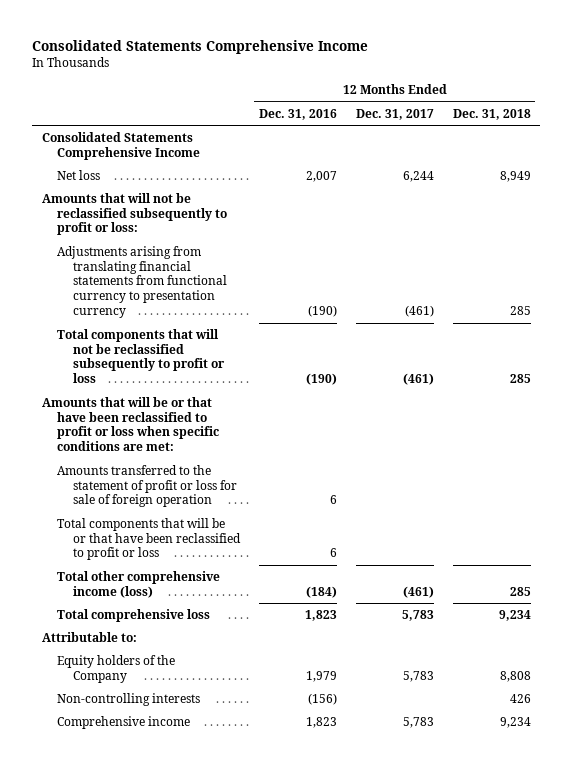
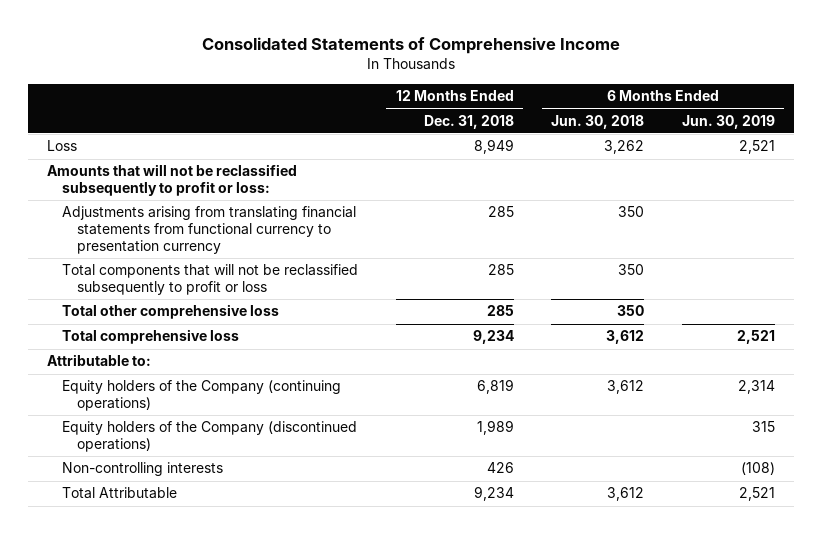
- Consolidated Statements Comprehensive Income
+ Consolidated Statements of Comprehensive Income
- | 12 Months Ended Dec. 31, 2016 | 12 Months Ended Dec. 31, 2017 | 12 Months Ended Dec. 31, 2018
+ | 12 Months Ended Dec. 31, 2018 | 6 Months Ended Jun. 30, 2018 | 6 Months Ended Jun. 30, 2019
- Consolidated Statements Comprehensive Income
- Net loss | 2,007 | 6,244 | 8,949
+ Loss | 8,949 | 3,262 | 2,521
- Amounts that will be or that have been reclassified to profit or loss when specific conditions are met:
- Amounts transferred to the statement of profit or loss for sale of foreign operation | 6 | |
- Total components that will be or that have been reclassified to profit or loss | 6 | |
- Total other comprehensive income (loss) | (184) | (461) | 285
+ Total other comprehensive loss | 285 | 350 |
- Equity holders of the Company | 1,979 | 5,783 | 8,808
+ Equity holders of the Company (continuing operations) | 6,819 | 3,612 | 2,314
+ Equity holders of the Company (discontinued operations) | 1,989 | | 315
- Comprehensive income | 1,823 | 5,783 | 9,234
+ Total Attributable | 9,234 | 3,612 | 2,521

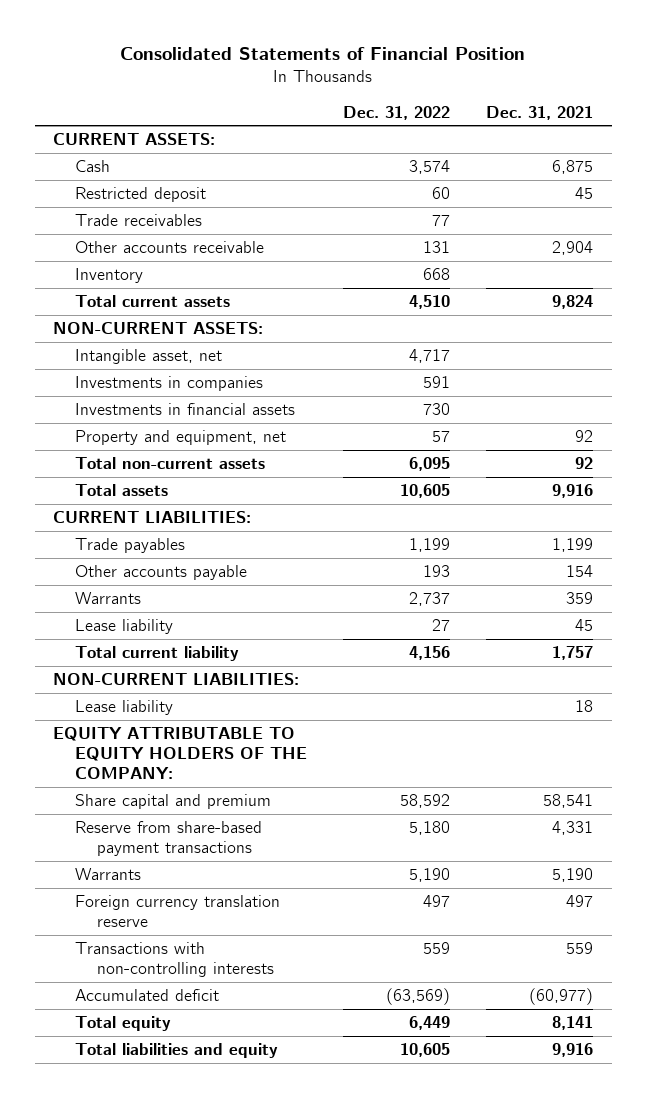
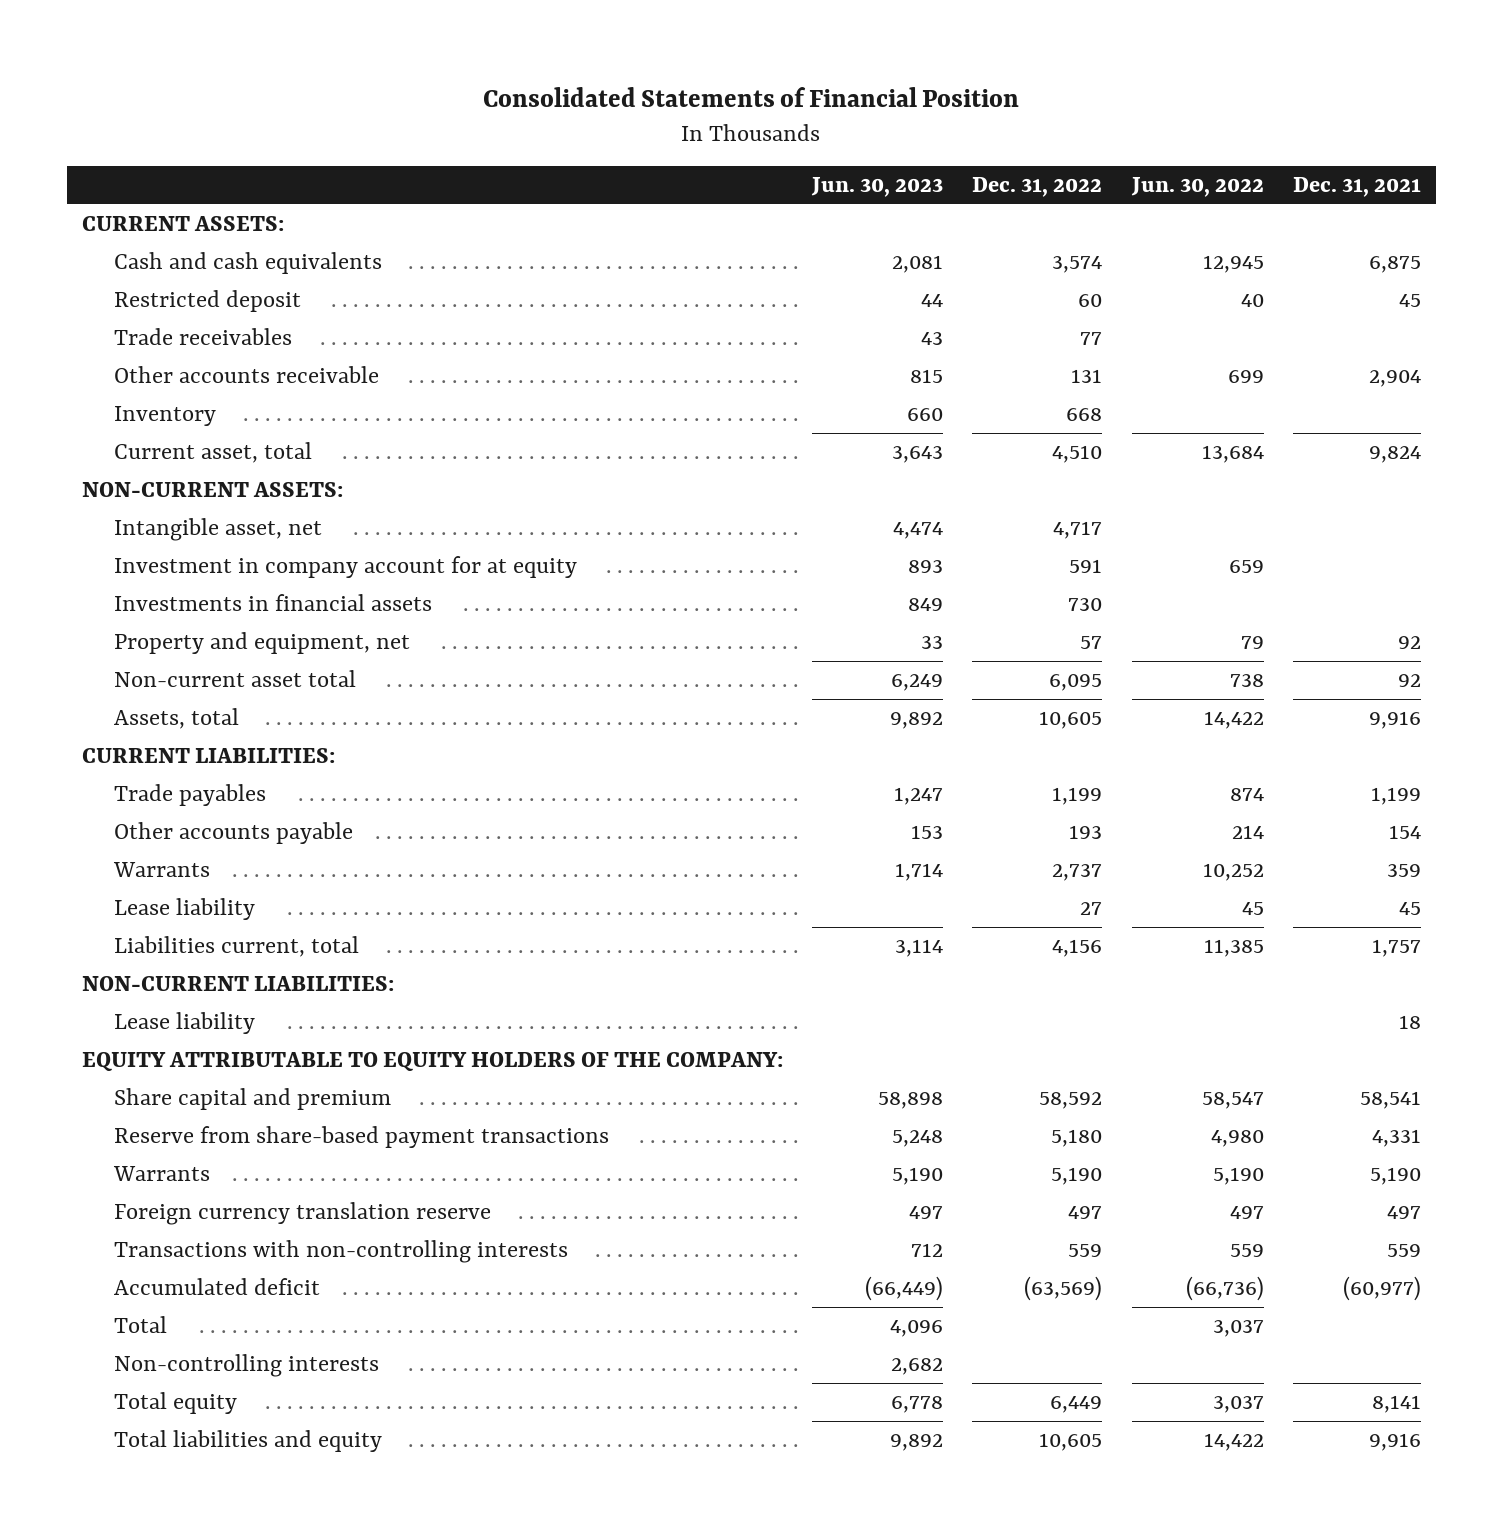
- | Dec. 31, 2022 | Dec. 31, 2021
+ | Jun. 30, 2023 | Dec. 31, 2022 | Jun. 30, 2022 | Dec. 31, 2021
- Cash | 3,574 | 6,875
+ Cash and cash equivalents | 2,081 | 3,574 | 12,945 | 6,875
- Total current assets | 4,510 | 9,824
+ Current asset, total | 3,643 | 4,510 | 13,684 | 9,824
- Investments in companies | 591 |
+ Investment in company account for at equity | 893 | 591 | 659 |
- Total non-current assets | 6,095 | 92
- Total assets | 10,605 | 9,916
+ Non-current asset total | 6,249 | 6,095 | 738 | 92
+ Assets, total | 9,892 | 10,605 | 14,422 | 9,916
- Total current liability | 4,156 | 1,757
+ Liabilities current, total | 3,114 | 4,156 | 11,385 | 1,757
+ Total | 4,096 | | 3,037 |
+ Non-controlling interests | 2,682 | | |

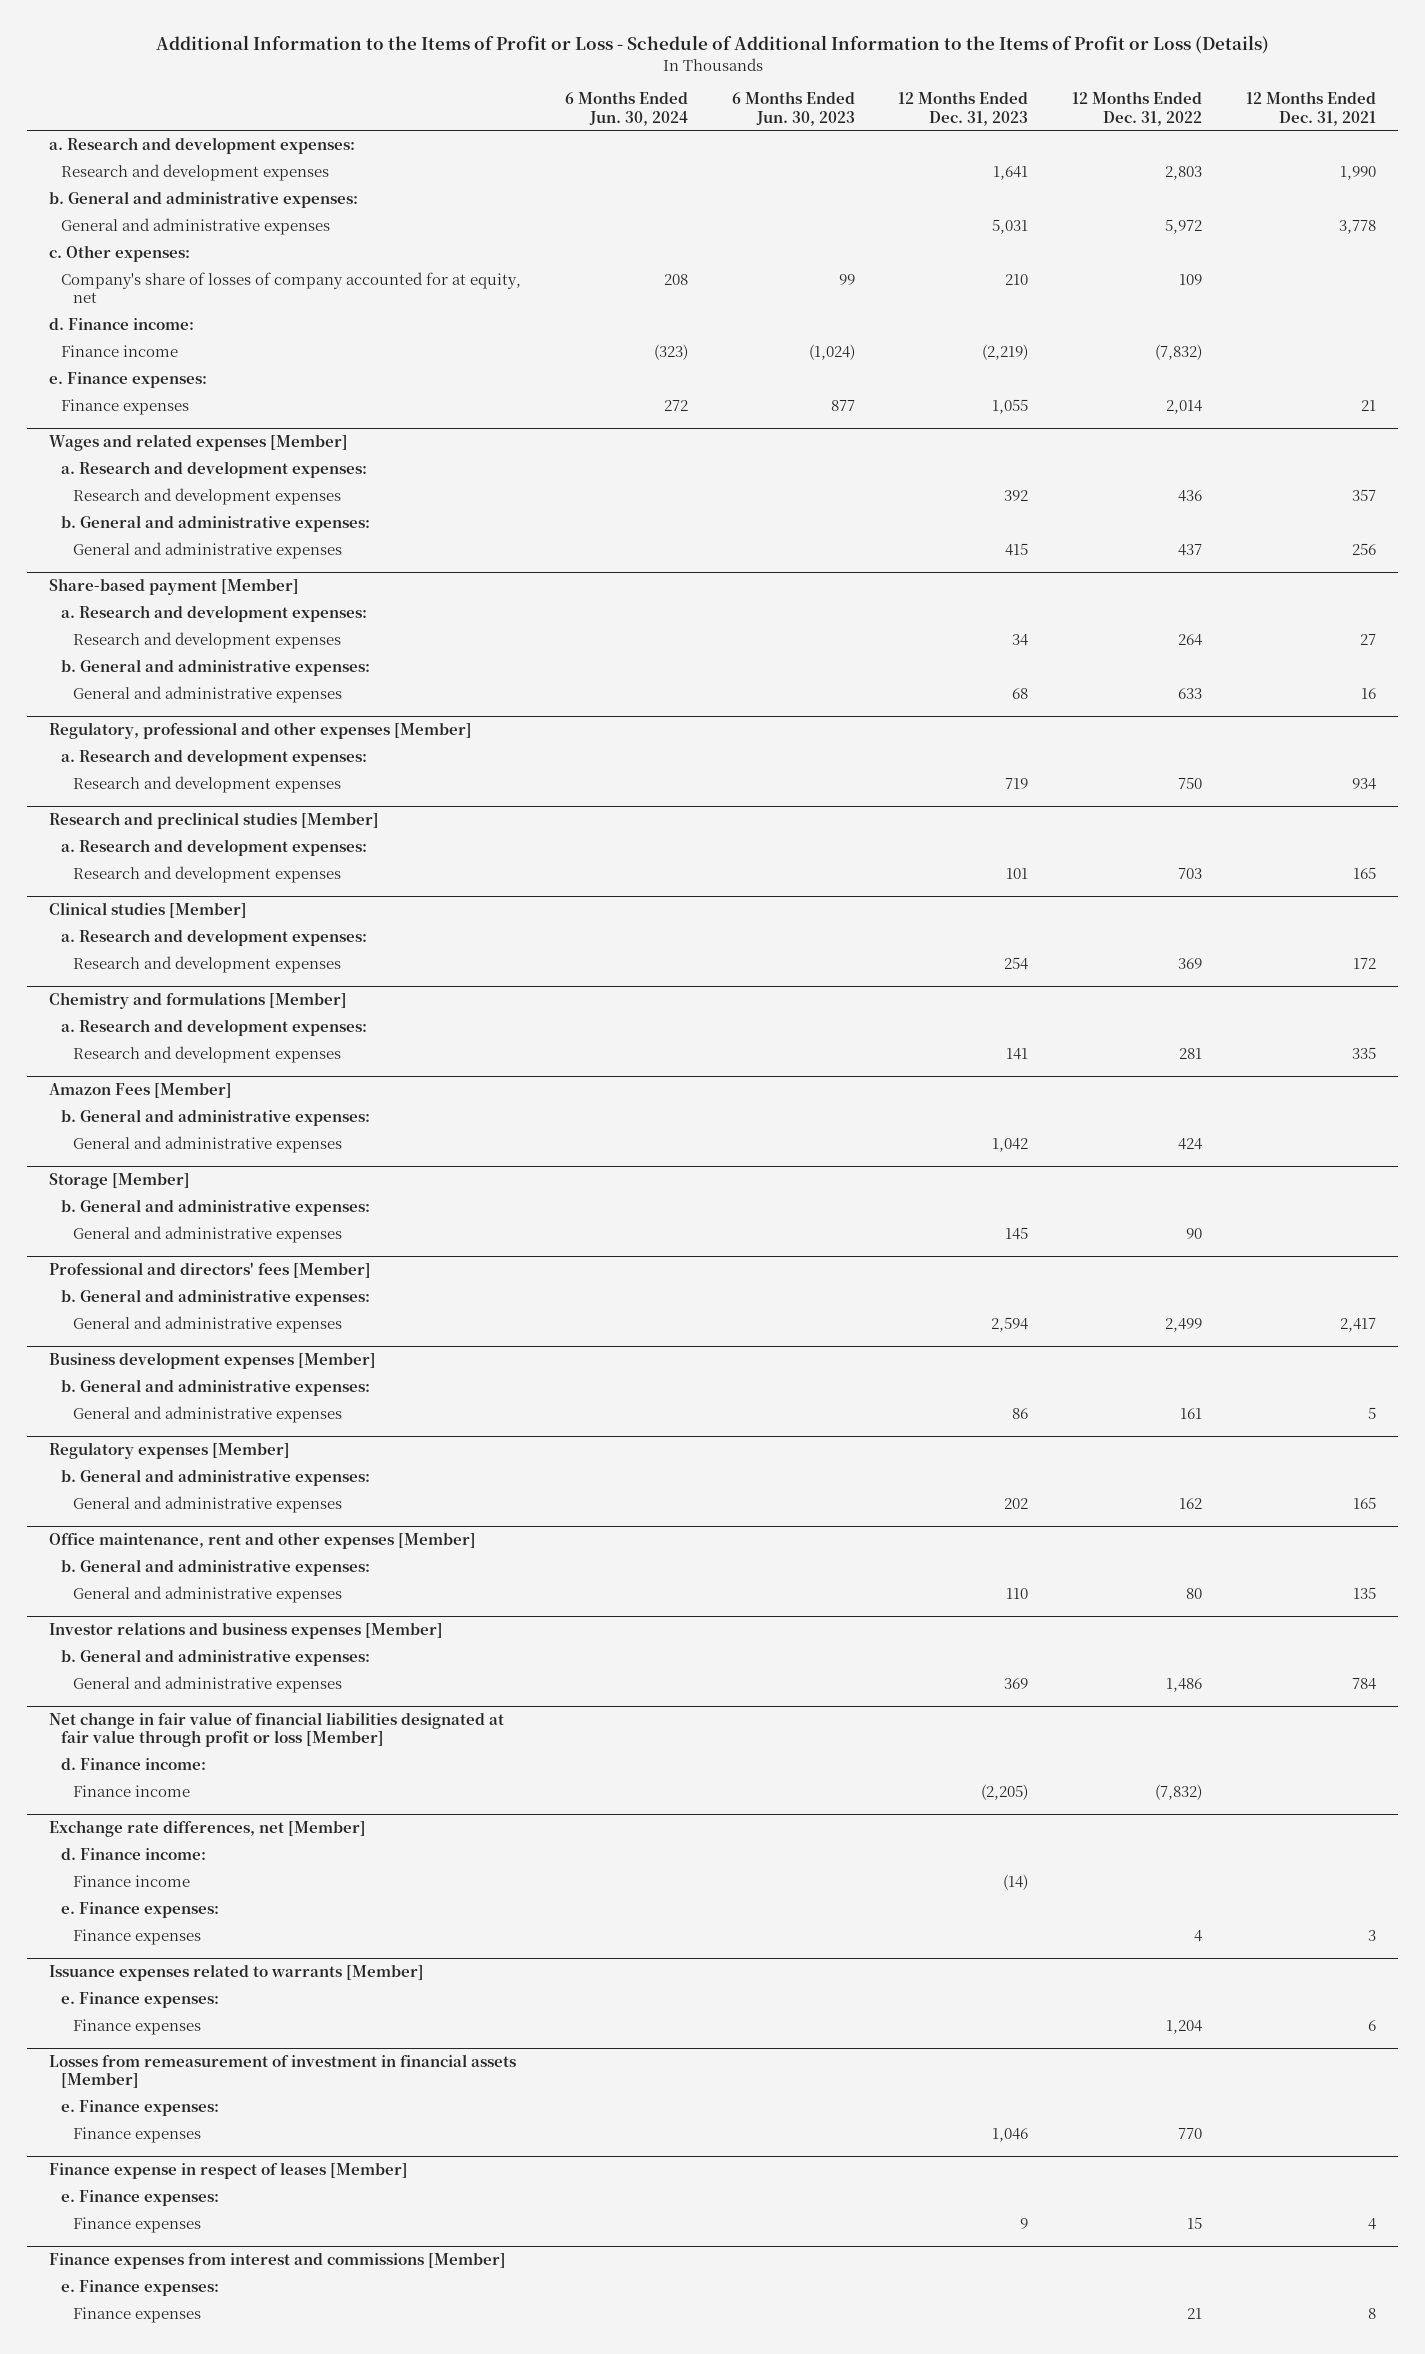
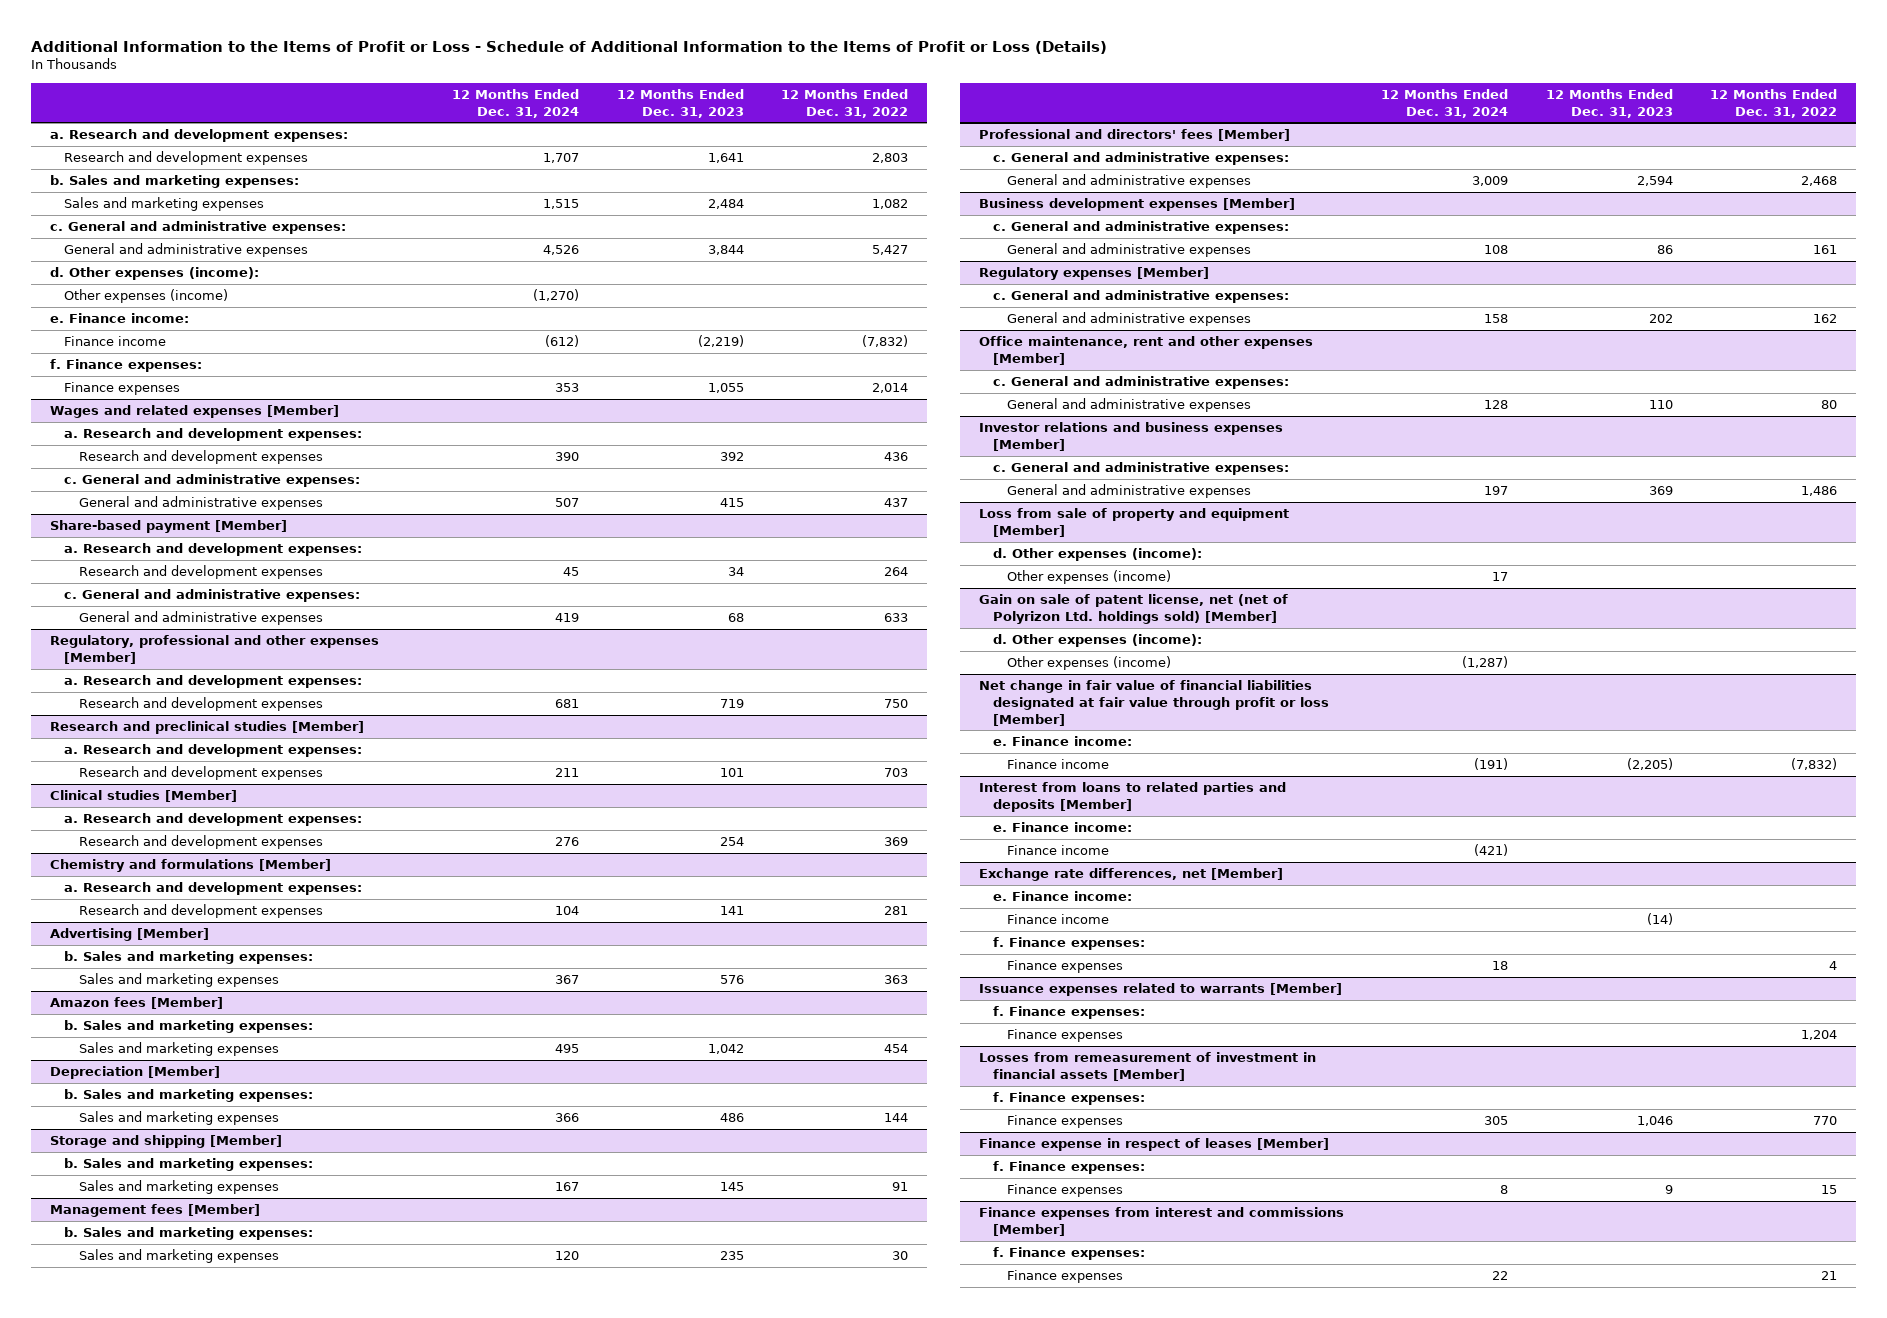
- | 6 Months Ended Jun. 30, 2024 | 6 Months Ended Jun. 30, 2023 | 12 Months Ended Dec. 31, 2023 | 12 Months Ended Dec. 31, 2022 | 12 Months Ended Dec. 31, 2021
+ | 12 Months Ended Dec. 31, 2024 | 12 Months Ended Dec. 31, 2023 | 12 Months Ended Dec. 31, 2022
- b. General and administrative expenses:
- General and administrative expenses | | | 5,031 | 5,972 | 3,778
- c. Other expenses:
- Company's share of losses of company accounted for at equity, net | 208 | 99 | 210 | 109 |
- d. Finance income:
+ b. Sales and marketing expenses:
+ Sales and marketing expenses | 1,515 | 2,484 | 1,082
+ c. General and administrative expenses:
+ General and administrative expenses | 4,526 | 3,844 | 5,427
+ d. Other expenses (income):
+ Other expenses (income) | (1,270) | |
+ e. Finance income:
- e. Finance expenses:
+ f. Finance expenses:
@ Wages and related expenses [Member]
- b. General and administrative expenses:
+ c. General and administrative expenses:
@ Share-based payment [Member]
- b. General and administrative expenses:
+ c. General and administrative expenses:
- Amazon Fees [Member]
- b. General and administrative expenses:
- General and administrative expenses | | | 1,042 | 424 |
- Storage [Member]
- b. General and administrative expenses:
- General and administrative expenses | | | 145 | 90 |
+ Advertising [Member]
+ b. Sales and marketing expenses:
+ Sales and marketing expenses | 367 | 576 | 363
+ Amazon fees [Member]
+ b. Sales and marketing expenses:
+ Sales and marketing expenses | 495 | 1,042 | 454
+ Depreciation [Member]
+ b. Sales and marketing expenses:
+ Sales and marketing expenses | 366 | 486 | 144
+ Storage and shipping [Member]
+ b. Sales and marketing expenses:
+ Sales and marketing expenses | 167 | 145 | 91
+ Management fees [Member]
+ b. Sales and marketing expenses:
+ Sales and marketing expenses | 120 | 235 | 30
@ Professional and directors' fees [Member]
- b. General and administrative expenses:
- General and administrative expenses | | | 2,594 | 2,499 | 2,417
+ c. General and administrative expenses:
+ General and administrative expenses | 3,009 | 2,594 | 2,468
@ Business development expenses [Member]
- b. General and administrative expenses:
+ c. General and administrative expenses:
@ Regulatory expenses [Member]
- b. General and administrative expenses:
+ c. General and administrative expenses:
@ Office maintenance, rent and other expenses [Member]
- b. General and administrative expenses:
+ c. General and administrative expenses:
@ Investor relations and business expenses [Member]
- b. General and administrative expenses:
+ c. General and administrative expenses:
+ Loss from sale of property and equipment [Member]
+ d. Other expenses (income):
+ Other expenses (income) | 17 | |
+ Gain on sale of patent license, net (net of Polyrizon Ltd. holdings sold) [Member]
+ d. Other expenses (income):
+ Other expenses (income) | (1,287) | |
@ Net change in fair value of financial liabilities designated at fair value through profit or loss [Member]
- d. Finance income:
+ e. Finance income:
+ Interest from loans to related parties and deposits [Member]
+ e. Finance income:
+ Finance income | (421) | |
@ Exchange rate differences, net [Member]
- d. Finance income:
+ e. Finance income:
- e. Finance expenses:
+ f. Finance expenses:
@ Issuance expenses related to warrants [Member]
- e. Finance expenses:
+ f. Finance expenses:
@ Losses from remeasurement of investment in financial assets [Member]
- e. Finance expenses:
+ f. Finance expenses:
@ Finance expense in respect of leases [Member]
- e. Finance expenses:
+ f. Finance expenses:
@ Finance expenses from interest and commissions [Member]
- e. Finance expenses:
+ f. Finance expenses:

